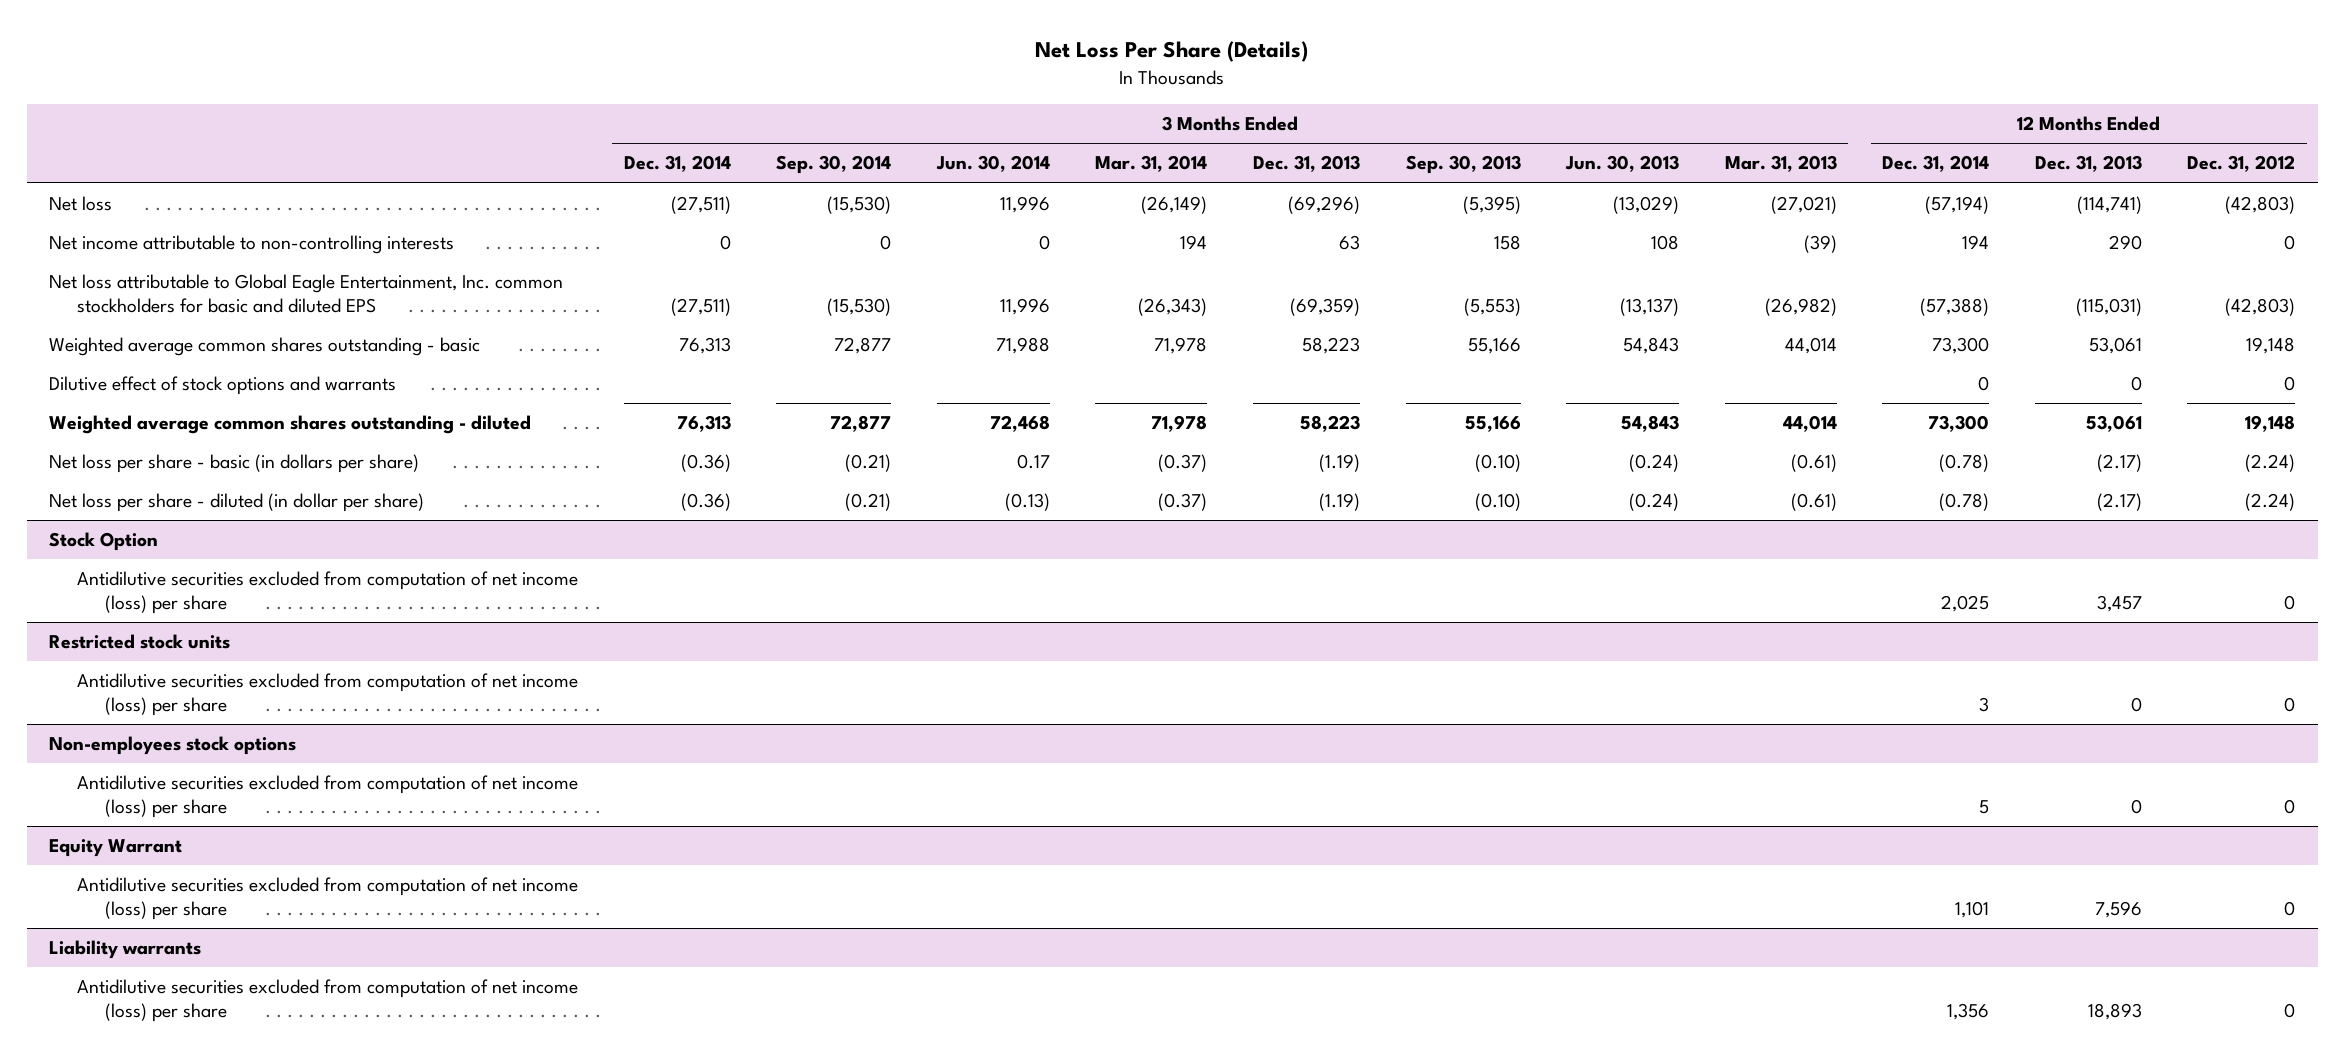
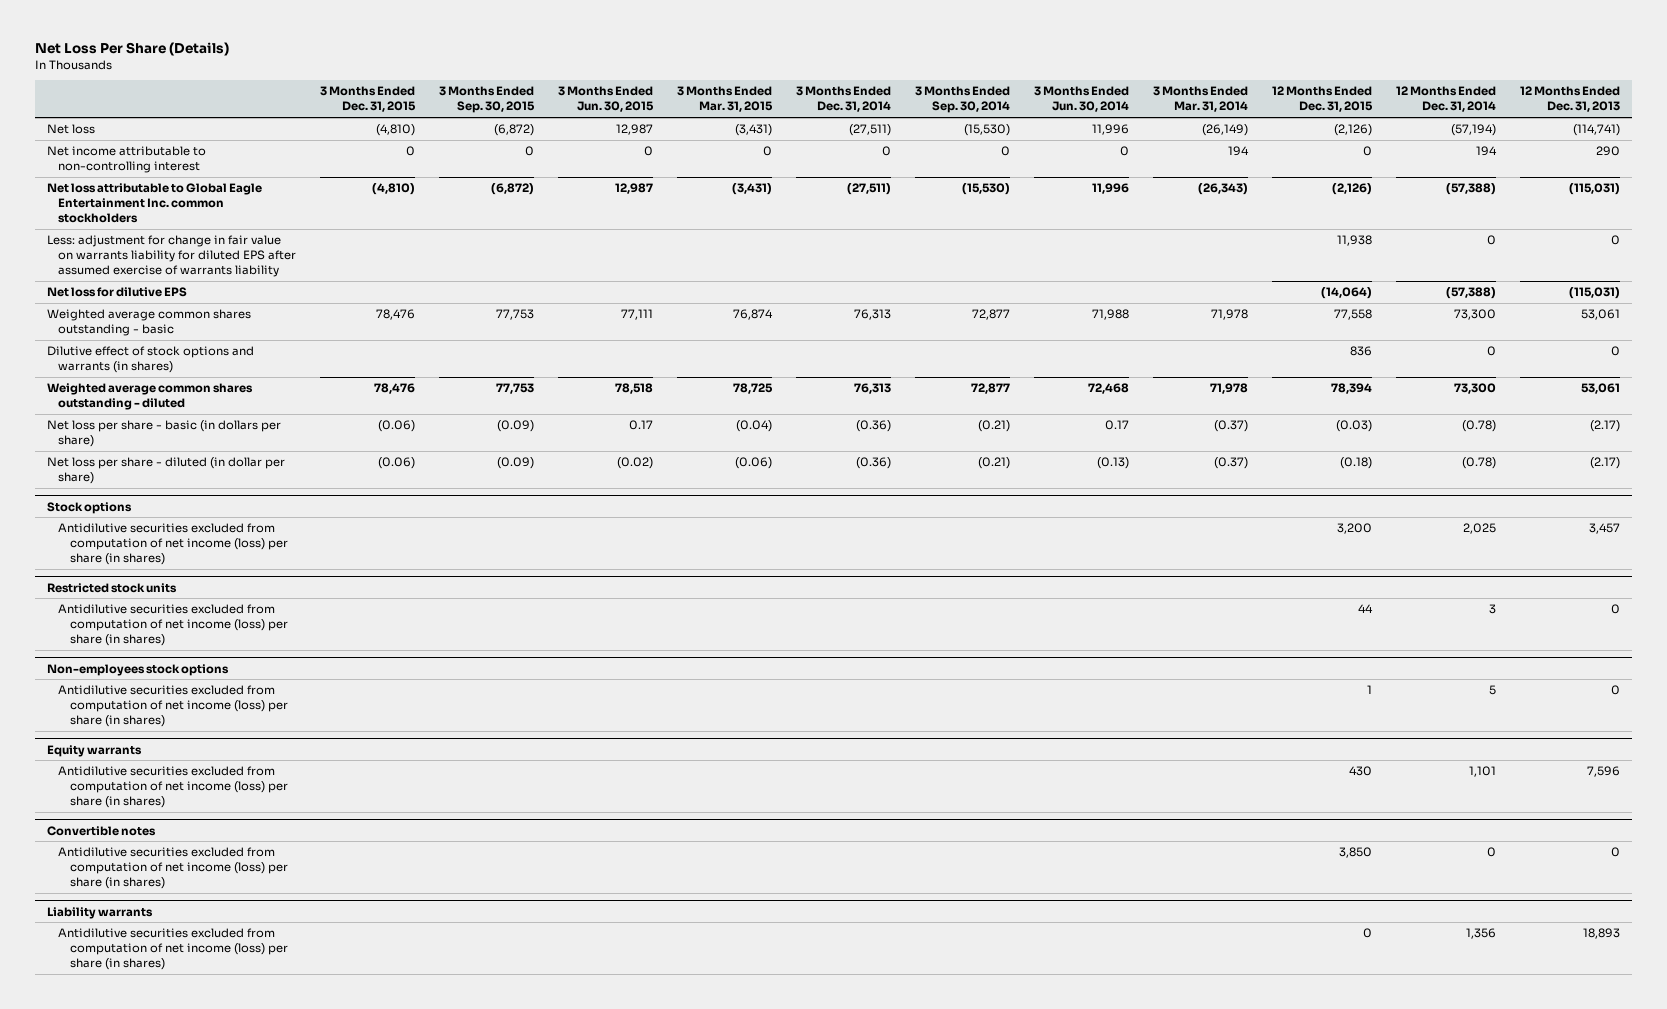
- | 3 Months Ended Dec. 31, 2014 | 3 Months Ended Sep. 30, 2014 | 3 Months Ended Jun. 30, 2014 | 3 Months Ended Mar. 31, 2014 | 3 Months Ended Dec. 31, 2013 | 3 Months Ended Sep. 30, 2013 | 3 Months Ended Jun. 30, 2013 | 3 Months Ended Mar. 31, 2013 | 12 Months Ended Dec. 31, 2014 | 12 Months Ended Dec. 31, 2013 | 12 Months Ended Dec. 31, 2012
+ | 3 Months Ended Dec. 31, 2015 | 3 Months Ended Sep. 30, 2015 | 3 Months Ended Jun. 30, 2015 | 3 Months Ended Mar. 31, 2015 | 3 Months Ended Dec. 31, 2014 | 3 Months Ended Sep. 30, 2014 | 3 Months Ended Jun. 30, 2014 | 3 Months Ended Mar. 31, 2014 | 12 Months Ended Dec. 31, 2015 | 12 Months Ended Dec. 31, 2014 | 12 Months Ended Dec. 31, 2013
- Net income attributable to non-controlling interests | 0 | 0 | 0 | 194 | 63 | 158 | 108 | (39) | 194 | 290 | 0
- Net loss attributable to Global Eagle Entertainment, Inc. common stockholders for basic and diluted EPS | (27,511) | (15,530) | 11,996 | (26,343) | (69,359) | (5,553) | (13,137) | (26,982) | (57,388) | (115,031) | (42,803)
+ Net income attributable to non-controlling interest | 0 | 0 | 0 | 0 | 0 | 0 | 0 | 194 | 0 | 194 | 290
+ Net loss attributable to Global Eagle Entertainment Inc. common stockholders | (4,810) | (6,872) | 12,987 | (3,431) | (27,511) | (15,530) | 11,996 | (26,343) | (2,126) | (57,388) | (115,031)
+ Less: adjustment for change in fair value on warrants liability for diluted EPS after assumed exercise of warrants liability | | | | | | | | | 11,938 | 0 | 0
+ Net loss for dilutive EPS | | | | | | | | | (14,064) | (57,388) | (115,031)
- Dilutive effect of stock options and warrants | | | | | | | | | 0 | 0 | 0
+ Dilutive effect of stock options and warrants (in shares) | | | | | | | | | 836 | 0 | 0
- Stock Option
- Antidilutive securities excluded from computation of net income (loss) per share | | | | | | | | | 2,025 | 3,457 | 0
+ Stock options
+ Antidilutive securities excluded from computation of net income (loss) per share (in shares) | | | | | | | | | 3,200 | 2,025 | 3,457
@ Restricted stock units
- Antidilutive securities excluded from computation of net income (loss) per share | | | | | | | | | 3 | 0 | 0
+ Antidilutive securities excluded from computation of net income (loss) per share (in shares) | | | | | | | | | 44 | 3 | 0
@ Non-employees stock options
- Antidilutive securities excluded from computation of net income (loss) per share | | | | | | | | | 5 | 0 | 0
- Equity Warrant
- Antidilutive securities excluded from computation of net income (loss) per share | | | | | | | | | 1,101 | 7,596 | 0
@ Non-employees stock options
+ Antidilutive securities excluded from computation of net income (loss) per share (in shares) | | | | | | | | | 1 | 5 | 0
+ Equity warrants
+ Antidilutive securities excluded from computation of net income (loss) per share (in shares) | | | | | | | | | 430 | 1,101 | 7,596
+ Convertible notes
+ Antidilutive securities excluded from computation of net income (loss) per share (in shares) | | | | | | | | | 3,850 | 0 | 0
@ Liability warrants
- Antidilutive securities excluded from computation of net income (loss) per share | | | | | | | | | 1,356 | 18,893 | 0
+ Antidilutive securities excluded from computation of net income (loss) per share (in shares) | | | | | | | | | 0 | 1,356 | 18,893

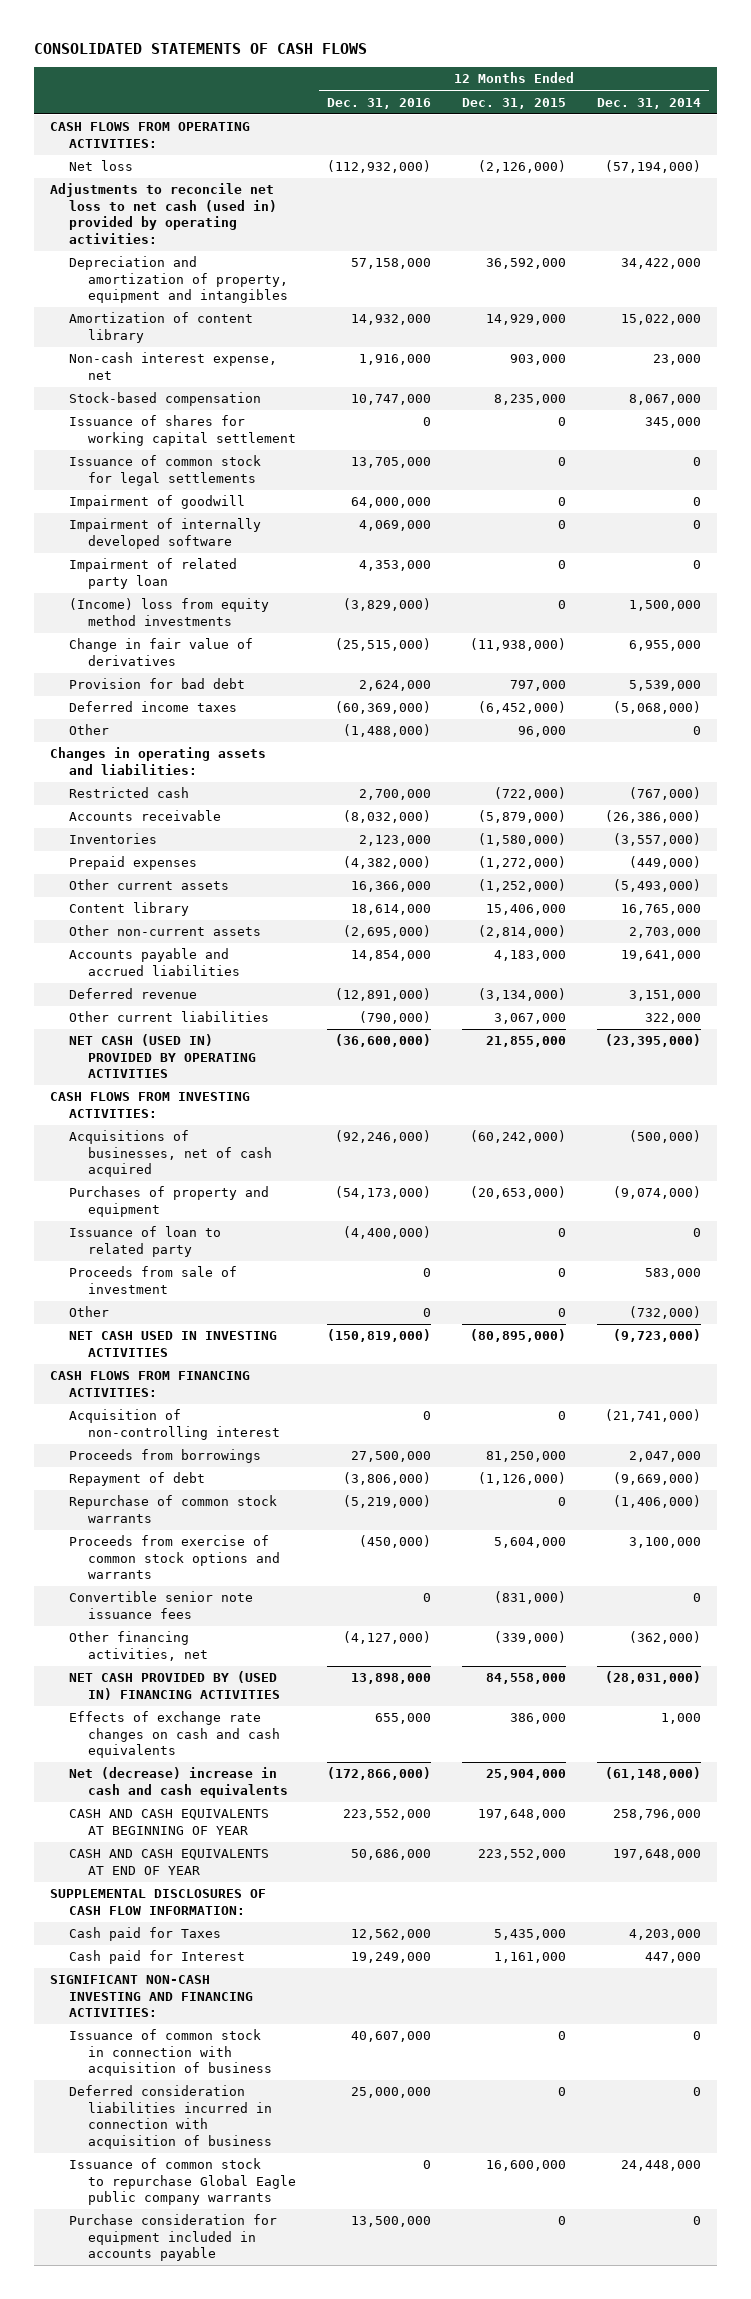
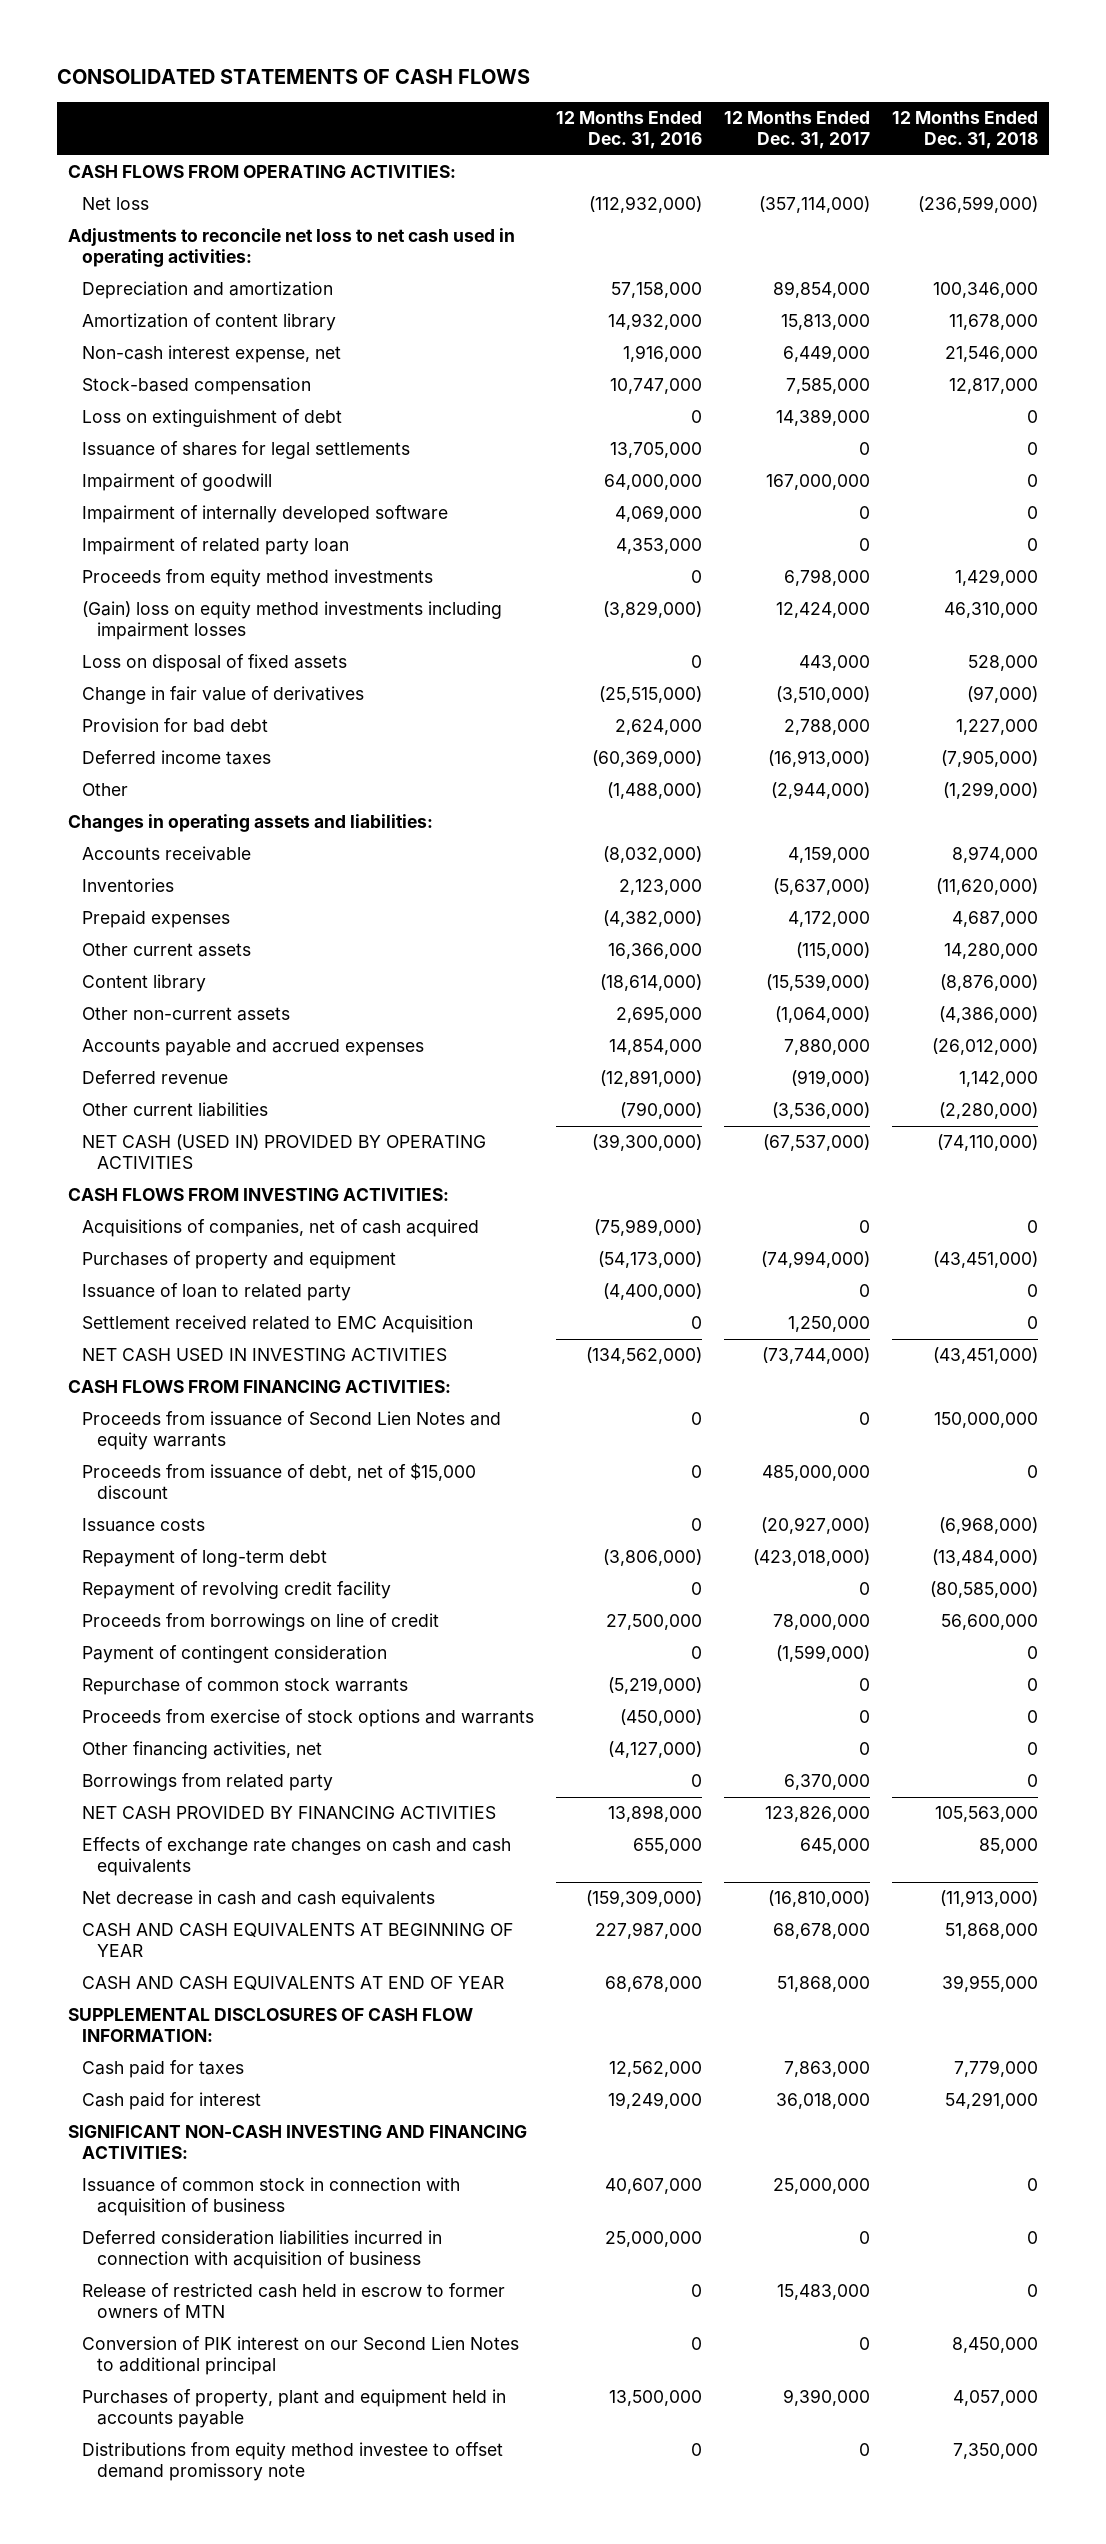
- | 12 Months Ended Dec. 31, 2016 | 12 Months Ended Dec. 31, 2015 | 12 Months Ended Dec. 31, 2014
+ | 12 Months Ended Dec. 31, 2016 | 12 Months Ended Dec. 31, 2017 | 12 Months Ended Dec. 31, 2018
- Adjustments to reconcile net loss to net cash (used in) provided by operating activities:
- Depreciation and amortization of property, equipment and intangibles | 57,158,000 | 36,592,000 | 34,422,000
+ Adjustments to reconcile net loss to net cash used in operating activities:
+ Depreciation and amortization | 57,158,000 | 89,854,000 | 100,346,000
- Issuance of shares for working capital settlement | 0 | 0 | 345,000
- Issuance of common stock for legal settlements | 13,705,000 | 0 | 0
+ Loss on extinguishment of debt | 0 | 14,389,000 | 0
+ Issuance of shares for legal settlements | 13,705,000 | 0 | 0
- (Income) loss from equity method investments | (3,829,000) | 0 | 1,500,000
+ Proceeds from equity method investments | 0 | 6,798,000 | 1,429,000
+ (Gain) loss on equity method investments including impairment losses | (3,829,000) | 12,424,000 | 46,310,000
+ Loss on disposal of fixed assets | 0 | 443,000 | 528,000
- Restricted cash | 2,700,000 | (722,000) | (767,000)
- Content library | 18,614,000 | 15,406,000 | 16,765,000
- Other non-current assets | (2,695,000) | (2,814,000) | 2,703,000
- Accounts payable and accrued liabilities | 14,854,000 | 4,183,000 | 19,641,000
+ Content library | (18,614,000) | (15,539,000) | (8,876,000)
+ Other non-current assets | 2,695,000 | (1,064,000) | (4,386,000)
+ Accounts payable and accrued expenses | 14,854,000 | 7,880,000 | (26,012,000)
- NET CASH (USED IN) PROVIDED BY OPERATING ACTIVITIES | (36,600,000) | 21,855,000 | (23,395,000)
+ NET CASH (USED IN) PROVIDED BY OPERATING ACTIVITIES | (39,300,000) | (67,537,000) | (74,110,000)
- Acquisitions of businesses, net of cash acquired | (92,246,000) | (60,242,000) | (500,000)
+ Acquisitions of companies, net of cash acquired | (75,989,000) | 0 | 0
- Proceeds from sale of investment | 0 | 0 | 583,000
- Other | 0 | 0 | (732,000)
- NET CASH USED IN INVESTING ACTIVITIES | (150,819,000) | (80,895,000) | (9,723,000)
+ Settlement received related to EMC Acquisition | 0 | 1,250,000 | 0
+ NET CASH USED IN INVESTING ACTIVITIES | (134,562,000) | (73,744,000) | (43,451,000)
- Acquisition of non-controlling interest | 0 | 0 | (21,741,000)
- Proceeds from borrowings | 27,500,000 | 81,250,000 | 2,047,000
- Repayment of debt | (3,806,000) | (1,126,000) | (9,669,000)
+ Proceeds from issuance of Second Lien Notes and equity warrants | 0 | 0 | 150,000,000
+ Proceeds from issuance of debt, net of $15,000 discount | 0 | 485,000,000 | 0
+ Issuance costs | 0 | (20,927,000) | (6,968,000)
+ Repayment of long-term debt | (3,806,000) | (423,018,000) | (13,484,000)
+ Repayment of revolving credit facility | 0 | 0 | (80,585,000)
+ Proceeds from borrowings on line of credit | 27,500,000 | 78,000,000 | 56,600,000
+ Payment of contingent consideration | 0 | (1,599,000) | 0
- Proceeds from exercise of common stock options and warrants | (450,000) | 5,604,000 | 3,100,000
- Convertible senior note issuance fees | 0 | (831,000) | 0
+ Proceeds from exercise of stock options and warrants | (450,000) | 0 | 0
- NET CASH PROVIDED BY (USED IN) FINANCING ACTIVITIES | 13,898,000 | 84,558,000 | (28,031,000)
+ Borrowings from related party | 0 | 6,370,000 | 0
+ NET CASH PROVIDED BY FINANCING ACTIVITIES | 13,898,000 | 123,826,000 | 105,563,000
- Net (decrease) increase in cash and cash equivalents | (172,866,000) | 25,904,000 | (61,148,000)
- CASH AND CASH EQUIVALENTS AT BEGINNING OF YEAR | 223,552,000 | 197,648,000 | 258,796,000
- CASH AND CASH EQUIVALENTS AT END OF YEAR | 50,686,000 | 223,552,000 | 197,648,000
+ Net decrease in cash and cash equivalents | (159,309,000) | (16,810,000) | (11,913,000)
+ CASH AND CASH EQUIVALENTS AT BEGINNING OF YEAR | 227,987,000 | 68,678,000 | 51,868,000
+ CASH AND CASH EQUIVALENTS AT END OF YEAR | 68,678,000 | 51,868,000 | 39,955,000
- Cash paid for Taxes | 12,562,000 | 5,435,000 | 4,203,000
- Cash paid for Interest | 19,249,000 | 1,161,000 | 447,000
+ Cash paid for taxes | 12,562,000 | 7,863,000 | 7,779,000
+ Cash paid for interest | 19,249,000 | 36,018,000 | 54,291,000
- Issuance of common stock to repurchase Global Eagle public company warrants | 0 | 16,600,000 | 24,448,000
- Purchase consideration for equipment included in accounts payable | 13,500,000 | 0 | 0
+ Release of restricted cash held in escrow to former owners of MTN | 0 | 15,483,000 | 0
+ Conversion of PIK interest on our Second Lien Notes to additional principal | 0 | 0 | 8,450,000
+ Purchases of property, plant and equipment held in accounts payable | 13,500,000 | 9,390,000 | 4,057,000
+ Distributions from equity method investee to offset demand promissory note | 0 | 0 | 7,350,000

